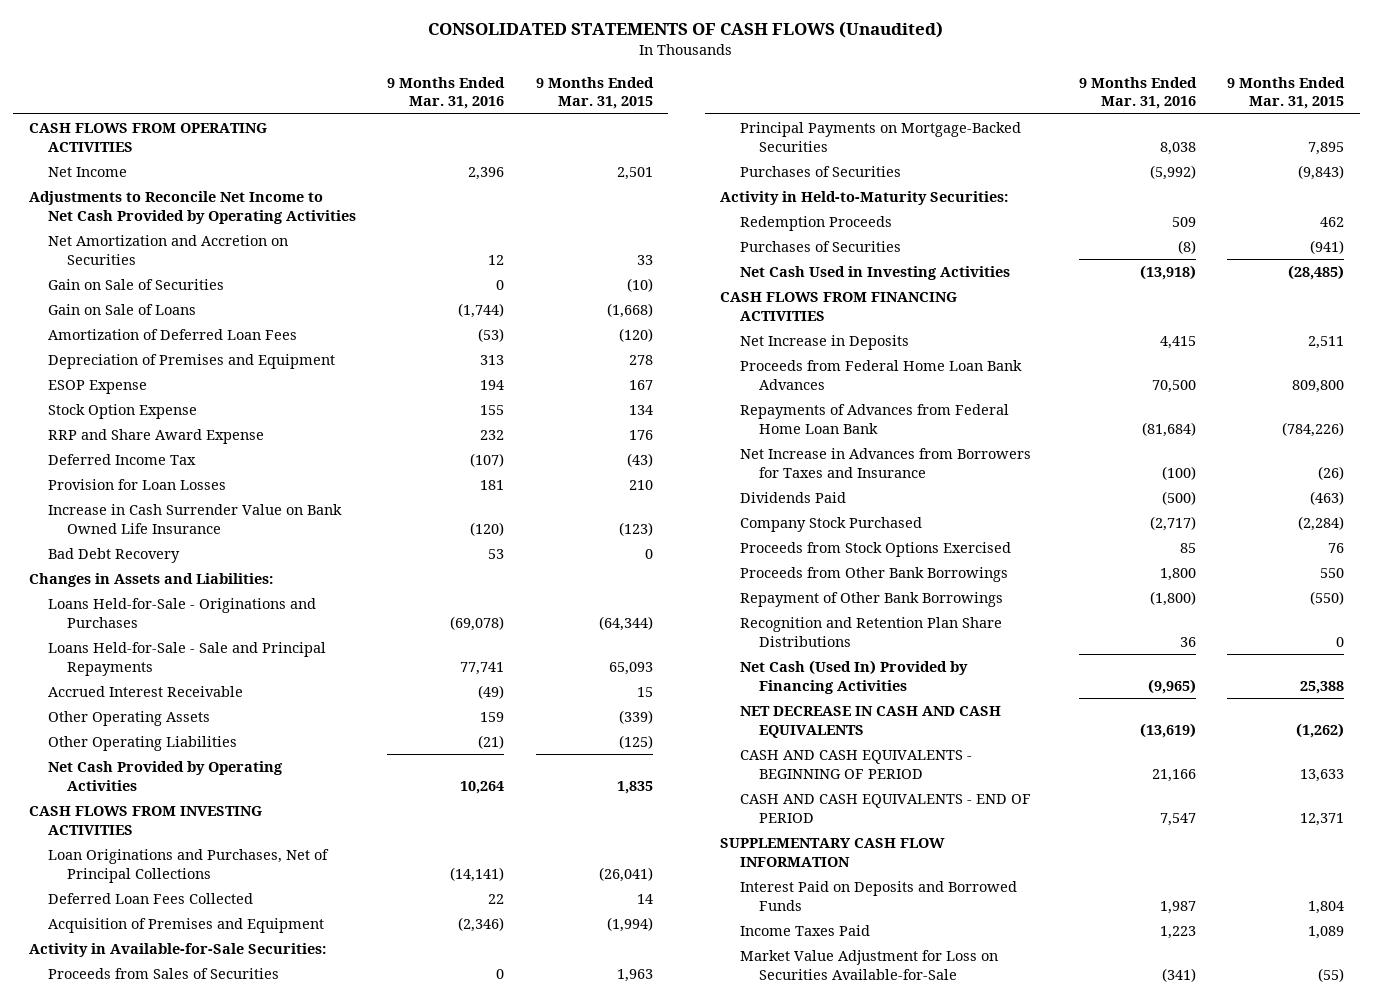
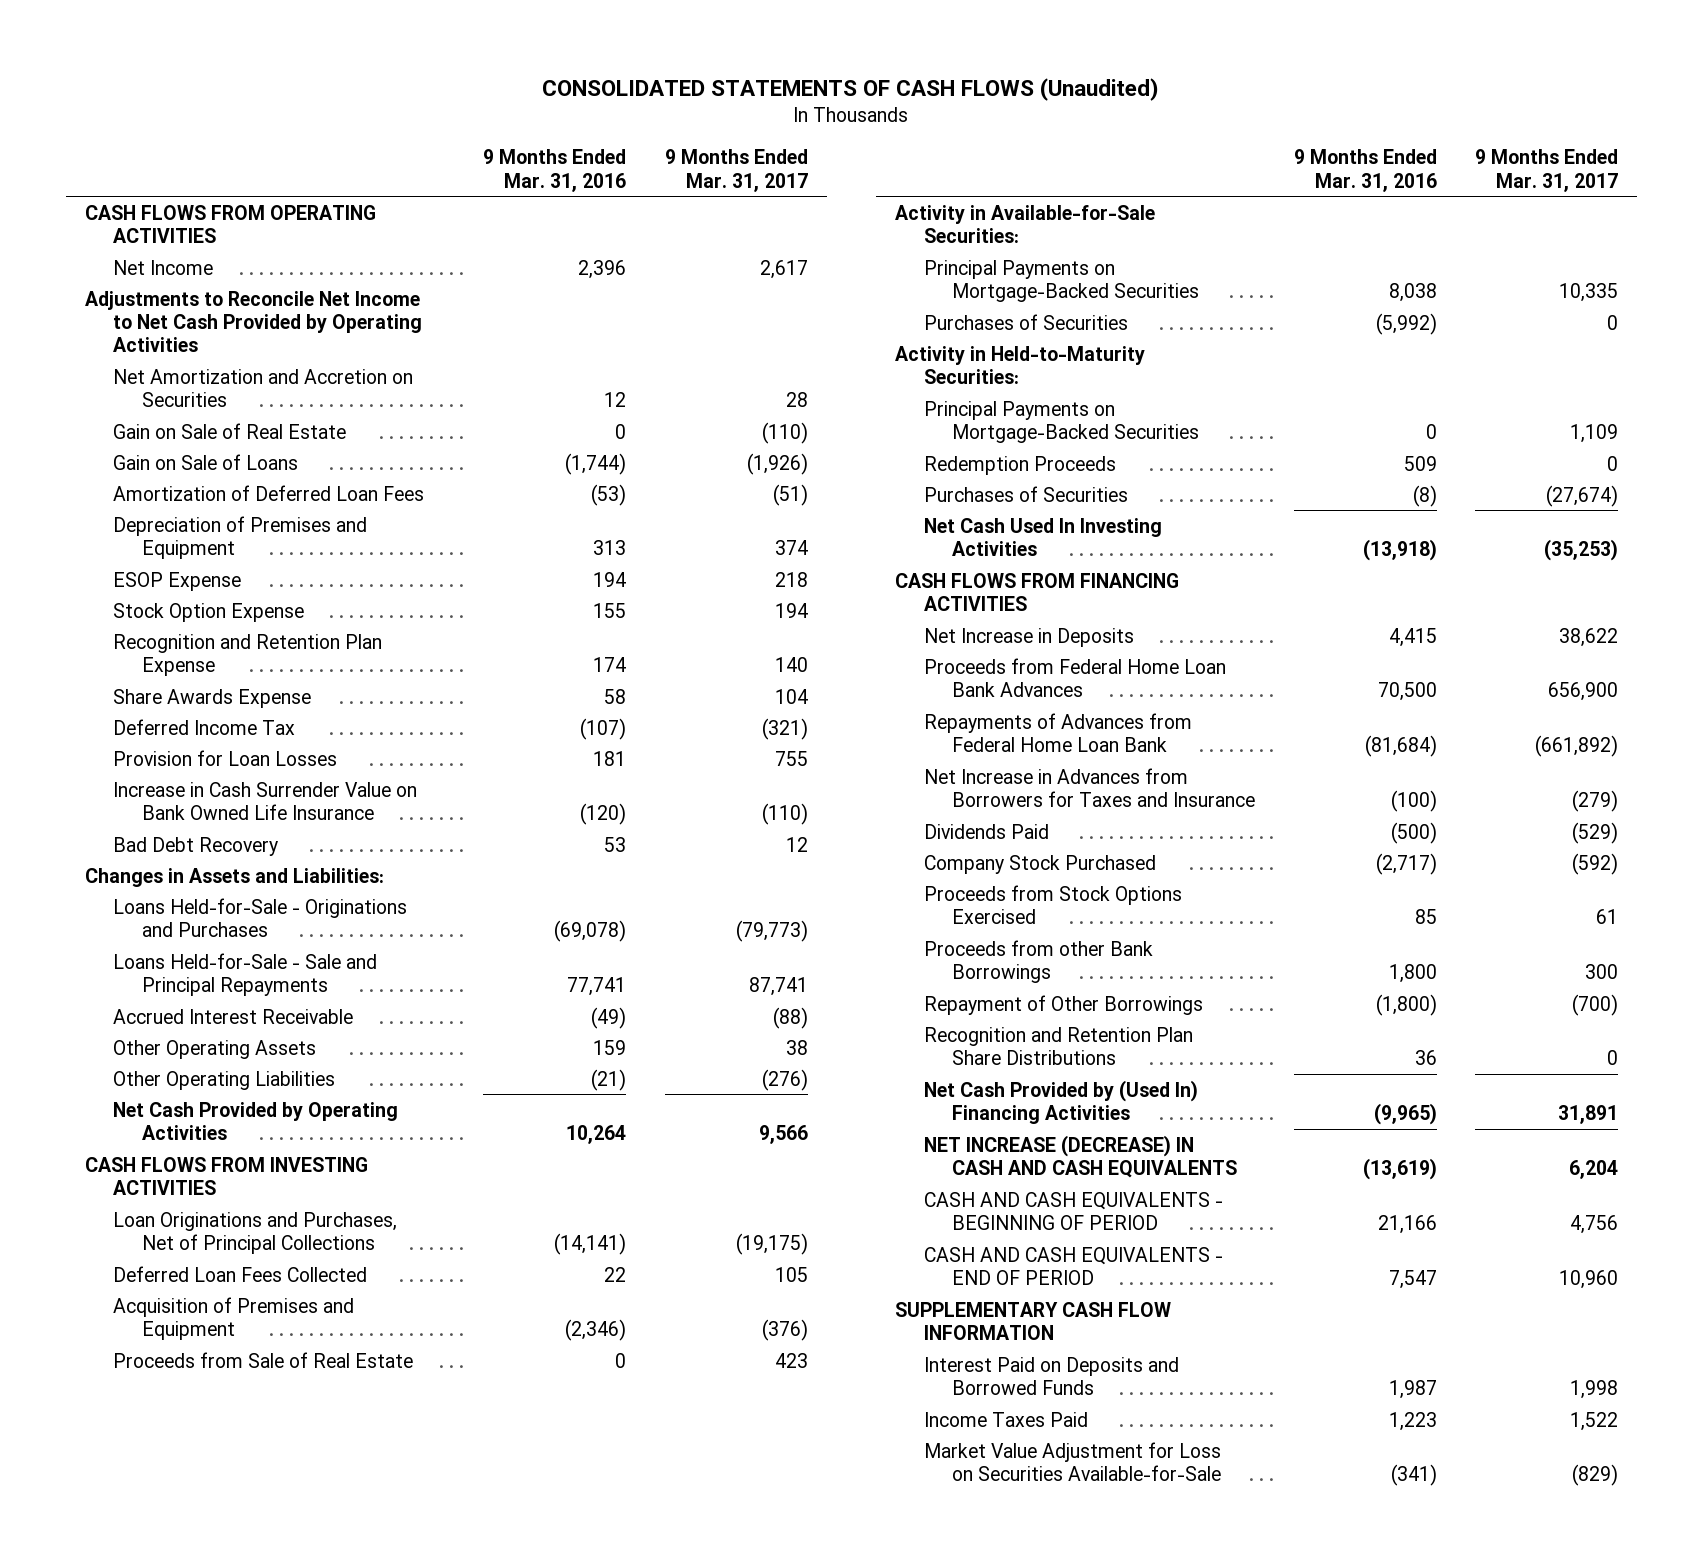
- | 9 Months Ended Mar. 31, 2016 | 9 Months Ended Mar. 31, 2015
+ | 9 Months Ended Mar. 31, 2016 | 9 Months Ended Mar. 31, 2017
- Gain on Sale of Securities | 0 | (10)
+ Gain on Sale of Real Estate | 0 | (110)
- RRP and Share Award Expense | 232 | 176
+ Recognition and Retention Plan Expense | 174 | 140
+ Share Awards Expense | 58 | 104
+ Proceeds from Sale of Real Estate | 0 | 423
- Proceeds from Sales of Securities | 0 | 1,963
+ Principal Payments on Mortgage-Backed Securities | 0 | 1,109
- Net Cash Used in Investing Activities | (13,918) | (28,485)
+ Net Cash Used In Investing Activities | (13,918) | (35,253)
- Proceeds from Other Bank Borrowings | 1,800 | 550
- Repayment of Other Bank Borrowings | (1,800) | (550)
+ Proceeds from other Bank Borrowings | 1,800 | 300
+ Repayment of Other Borrowings | (1,800) | (700)
- Net Cash (Used In) Provided by Financing Activities | (9,965) | 25,388
- NET DECREASE IN CASH AND CASH EQUIVALENTS | (13,619) | (1,262)
+ Net Cash Provided by (Used In) Financing Activities | (9,965) | 31,891
+ NET INCREASE (DECREASE) IN CASH AND CASH EQUIVALENTS | (13,619) | 6,204

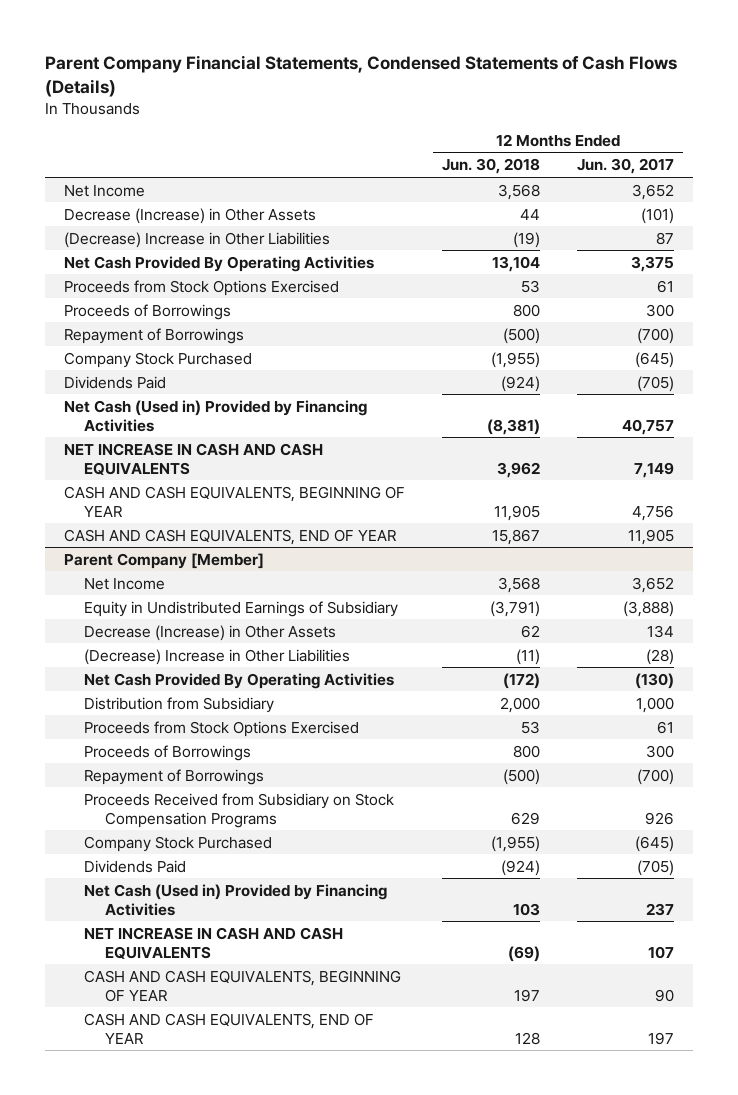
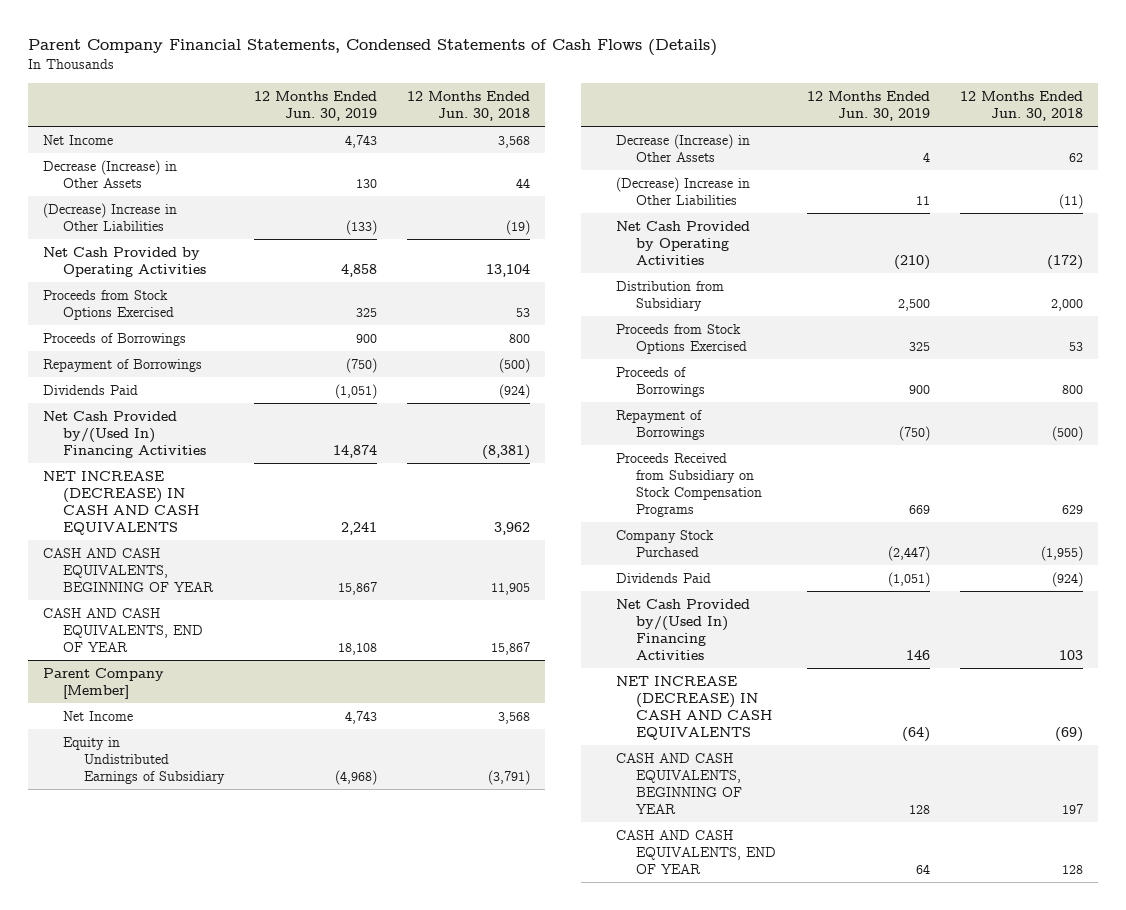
- | 12 Months Ended Jun. 30, 2018 | 12 Months Ended Jun. 30, 2017
+ | 12 Months Ended Jun. 30, 2019 | 12 Months Ended Jun. 30, 2018
- Net Cash Provided By Operating Activities | 13,104 | 3,375
+ Net Cash Provided by Operating Activities | 4,858 | 13,104
- Company Stock Purchased | (1,955) | (645)
- Net Cash (Used in) Provided by Financing Activities | (8,381) | 40,757
- NET INCREASE IN CASH AND CASH EQUIVALENTS | 3,962 | 7,149
+ Net Cash Provided by/(Used In) Financing Activities | 14,874 | (8,381)
+ NET INCREASE (DECREASE) IN CASH AND CASH EQUIVALENTS | 2,241 | 3,962
@ Parent Company [Member]
- Net Cash Provided By Operating Activities | (172) | (130)
+ Net Cash Provided by Operating Activities | (210) | (172)
- Net Cash (Used in) Provided by Financing Activities | 103 | 237
- NET INCREASE IN CASH AND CASH EQUIVALENTS | (69) | 107
+ Net Cash Provided by/(Used In) Financing Activities | 146 | 103
+ NET INCREASE (DECREASE) IN CASH AND CASH EQUIVALENTS | (64) | (69)

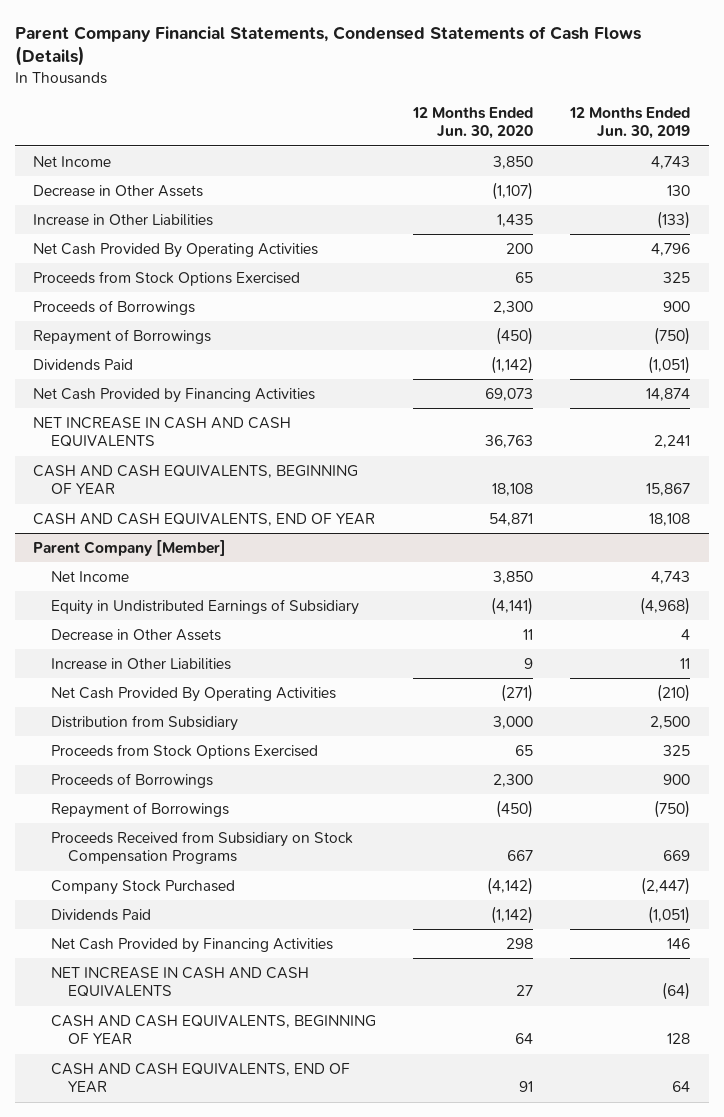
- | 12 Months Ended Jun. 30, 2019 | 12 Months Ended Jun. 30, 2018
+ | 12 Months Ended Jun. 30, 2020 | 12 Months Ended Jun. 30, 2019
- Decrease (Increase) in Other Assets | 130 | 44
- (Decrease) Increase in Other Liabilities | (133) | (19)
- Net Cash Provided by Operating Activities | 4,858 | 13,104
+ Decrease in Other Assets | (1,107) | 130
+ Increase in Other Liabilities | 1,435 | (133)
+ Net Cash Provided By Operating Activities | 200 | 4,796
- Net Cash Provided by/(Used In) Financing Activities | 14,874 | (8,381)
- NET INCREASE (DECREASE) IN CASH AND CASH EQUIVALENTS | 2,241 | 3,962
+ Net Cash Provided by Financing Activities | 69,073 | 14,874
+ NET INCREASE IN CASH AND CASH EQUIVALENTS | 36,763 | 2,241
@ Parent Company [Member]
- Decrease (Increase) in Other Assets | 4 | 62
- (Decrease) Increase in Other Liabilities | 11 | (11)
- Net Cash Provided by Operating Activities | (210) | (172)
+ Decrease in Other Assets | 11 | 4
+ Increase in Other Liabilities | 9 | 11
+ Net Cash Provided By Operating Activities | (271) | (210)
- Net Cash Provided by/(Used In) Financing Activities | 146 | 103
- NET INCREASE (DECREASE) IN CASH AND CASH EQUIVALENTS | (64) | (69)
+ Net Cash Provided by Financing Activities | 298 | 146
+ NET INCREASE IN CASH AND CASH EQUIVALENTS | 27 | (64)

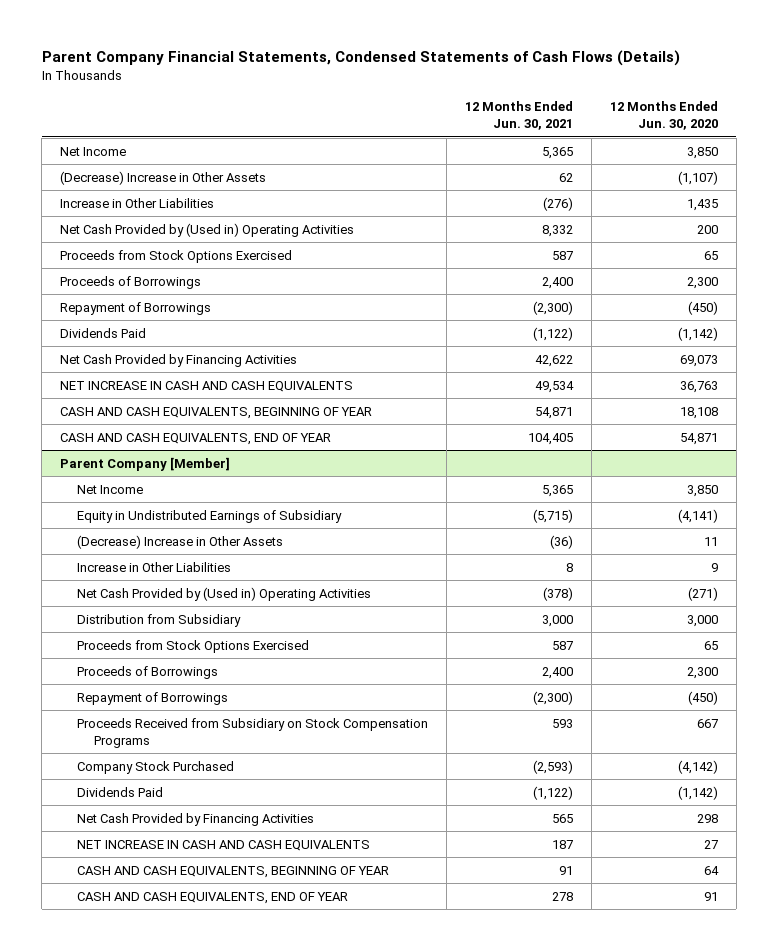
- | 12 Months Ended Jun. 30, 2020 | 12 Months Ended Jun. 30, 2019
+ | 12 Months Ended Jun. 30, 2021 | 12 Months Ended Jun. 30, 2020
- Decrease in Other Assets | (1,107) | 130
+ (Decrease) Increase in Other Assets | 62 | (1,107)
- Net Cash Provided By Operating Activities | 200 | 4,796
+ Net Cash Provided by (Used in) Operating Activities | 8,332 | 200
@ Parent Company [Member]
- Decrease in Other Assets | 11 | 4
+ (Decrease) Increase in Other Assets | (36) | 11
- Net Cash Provided By Operating Activities | (271) | (210)
+ Net Cash Provided by (Used in) Operating Activities | (378) | (271)

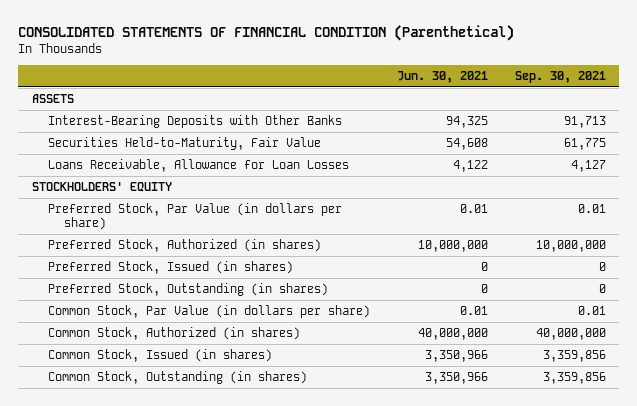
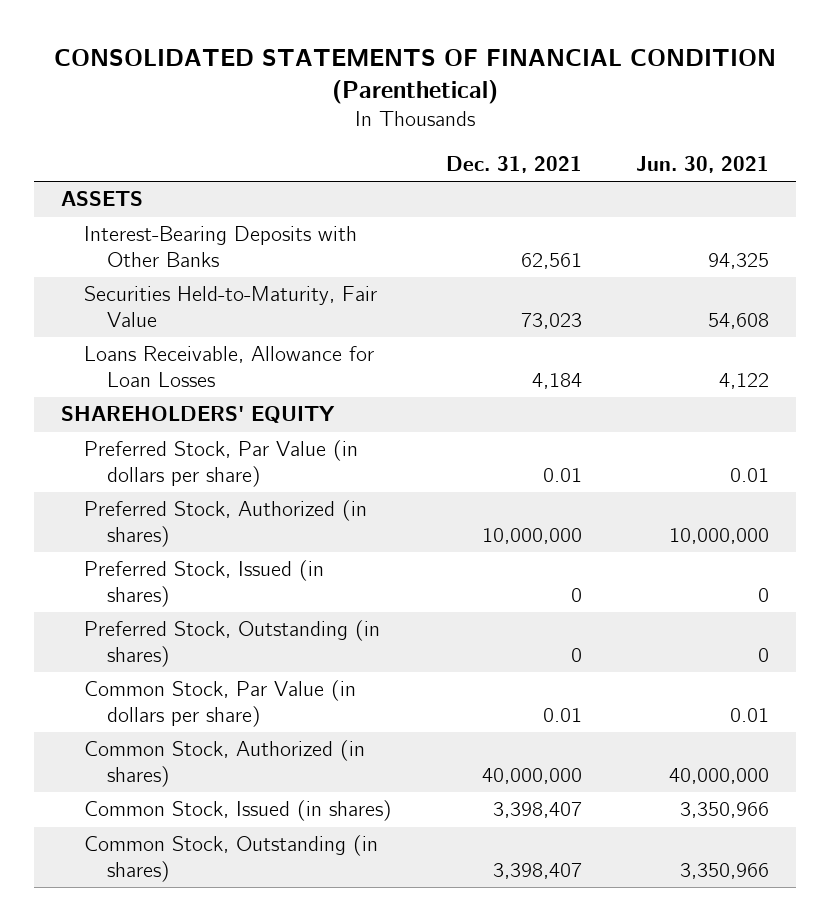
- | Jun. 30, 2021 | Sep. 30, 2021
+ | Dec. 31, 2021 | Jun. 30, 2021
- STOCKHOLDERS' EQUITY
+ SHAREHOLDERS' EQUITY

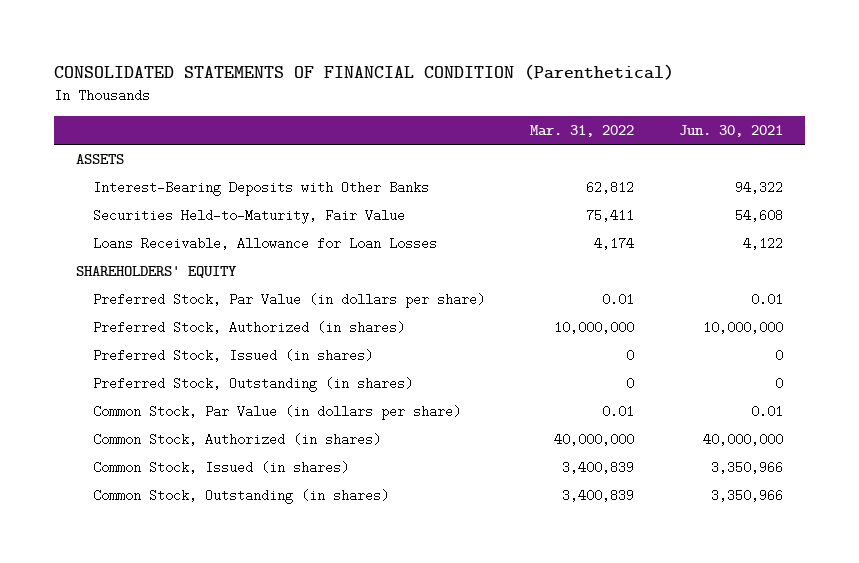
- | Dec. 31, 2021 | Jun. 30, 2021
+ | Mar. 31, 2022 | Jun. 30, 2021
- Interest-Bearing Deposits with Other Banks | 62,561 | 94,325
+ Interest-Bearing Deposits with Other Banks | 62,812 | 94,322

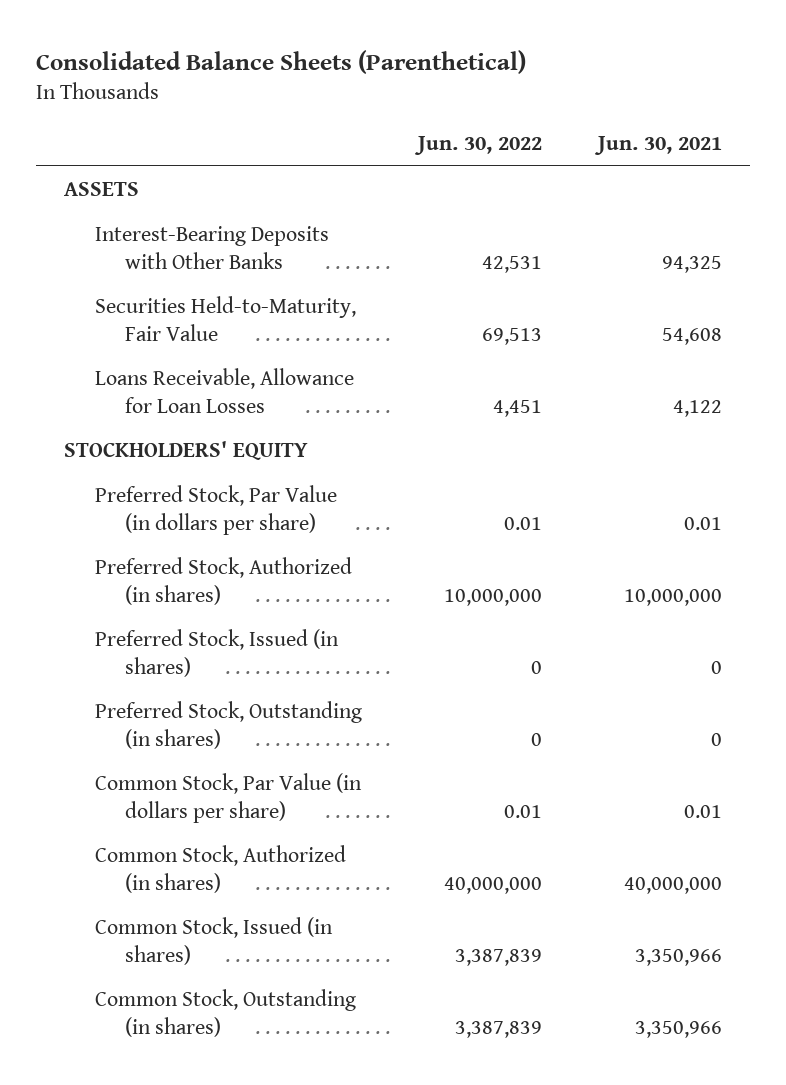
- CONSOLIDATED STATEMENTS OF FINANCIAL CONDITION (Parenthetical)
+ Consolidated Balance Sheets (Parenthetical)
- | Mar. 31, 2022 | Jun. 30, 2021
+ | Jun. 30, 2022 | Jun. 30, 2021
- Interest-Bearing Deposits with Other Banks | 62,812 | 94,322
+ Interest-Bearing Deposits with Other Banks | 42,531 | 94,325
- SHAREHOLDERS' EQUITY
+ STOCKHOLDERS' EQUITY

